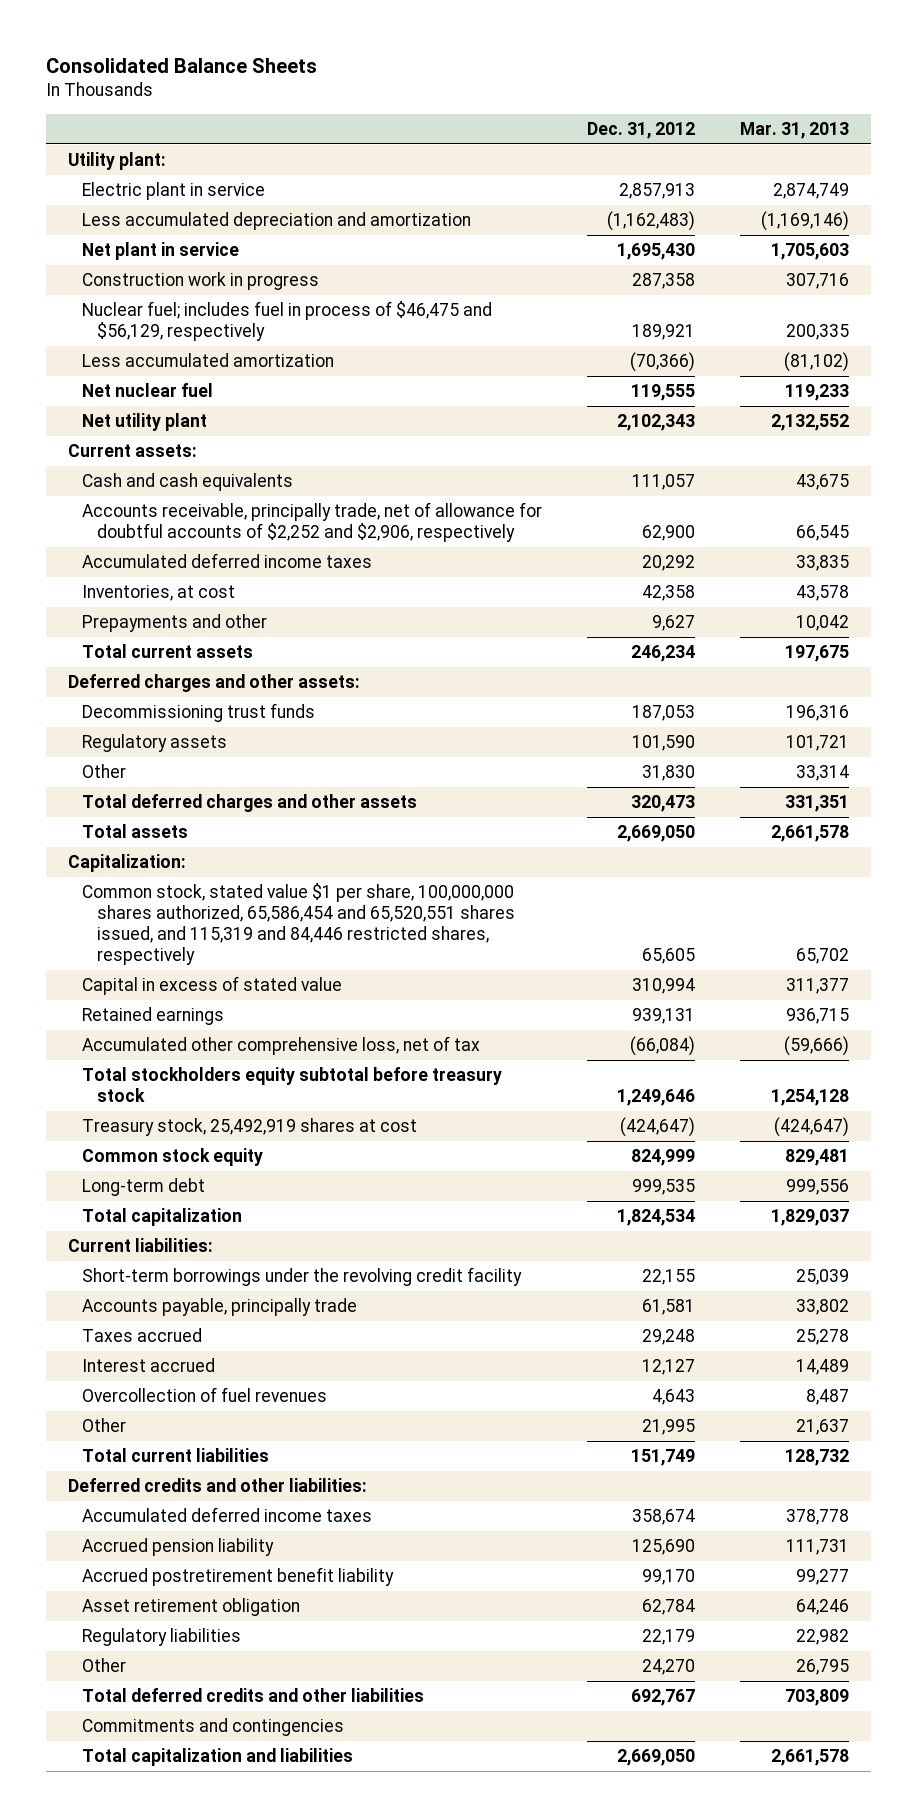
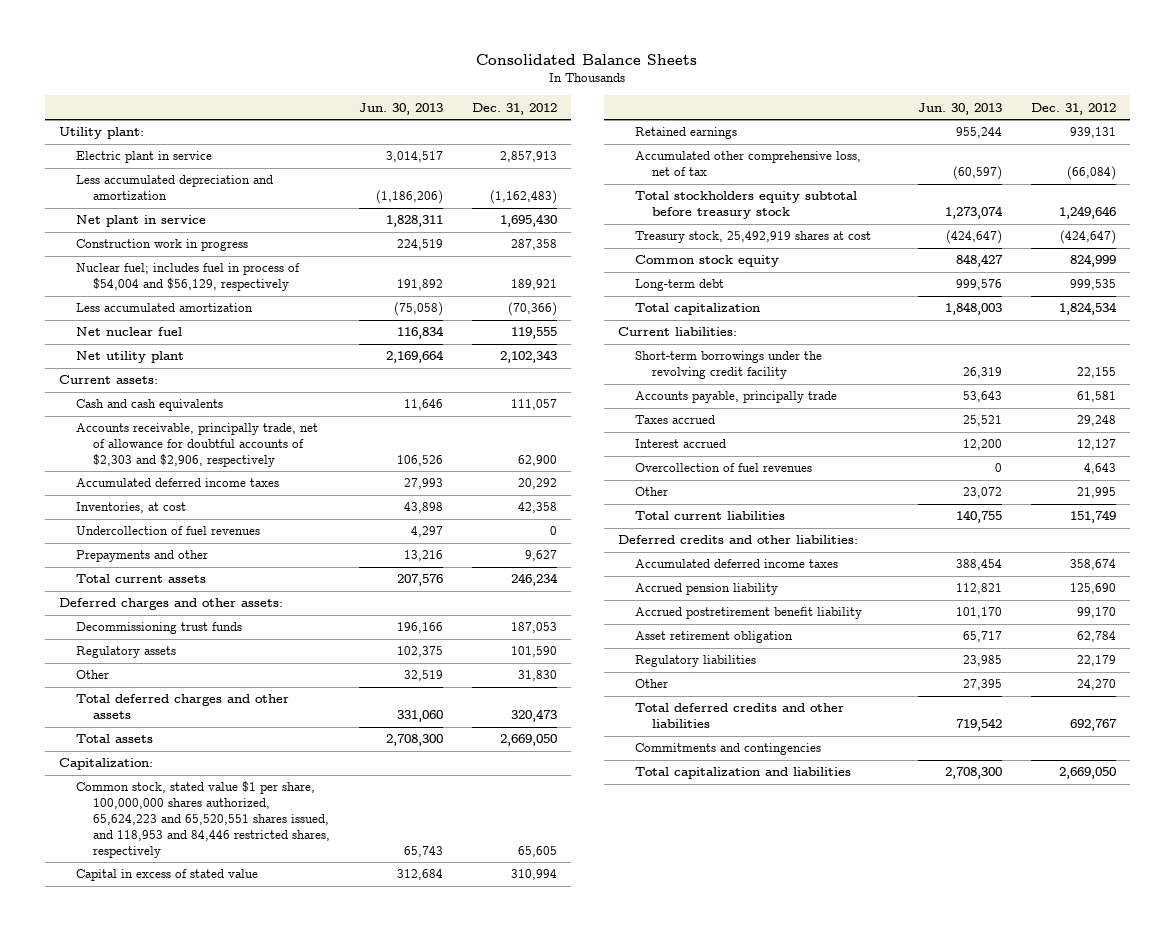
- | Dec. 31, 2012 | Mar. 31, 2013
+ | Jun. 30, 2013 | Dec. 31, 2012
- Nuclear fuel; includes fuel in process of $46,475 and $56,129, respectively | 189,921 | 200,335
+ Nuclear fuel; includes fuel in process of $54,004 and $56,129, respectively | 191,892 | 189,921
- Accounts receivable, principally trade, net of allowance for doubtful accounts of $2,252 and $2,906, respectively | 62,900 | 66,545
+ Accounts receivable, principally trade, net of allowance for doubtful accounts of $2,303 and $2,906, respectively | 106,526 | 62,900
+ Undercollection of fuel revenues | 4,297 | 0
- Common stock, stated value $1 per share, 100,000,000 shares authorized, 65,586,454 and 65,520,551 shares issued, and 115,319 and 84,446 restricted shares, respectively | 65,605 | 65,702
+ Common stock, stated value $1 per share, 100,000,000 shares authorized, 65,624,223 and 65,520,551 shares issued, and 118,953 and 84,446 restricted shares, respectively | 65,743 | 65,605

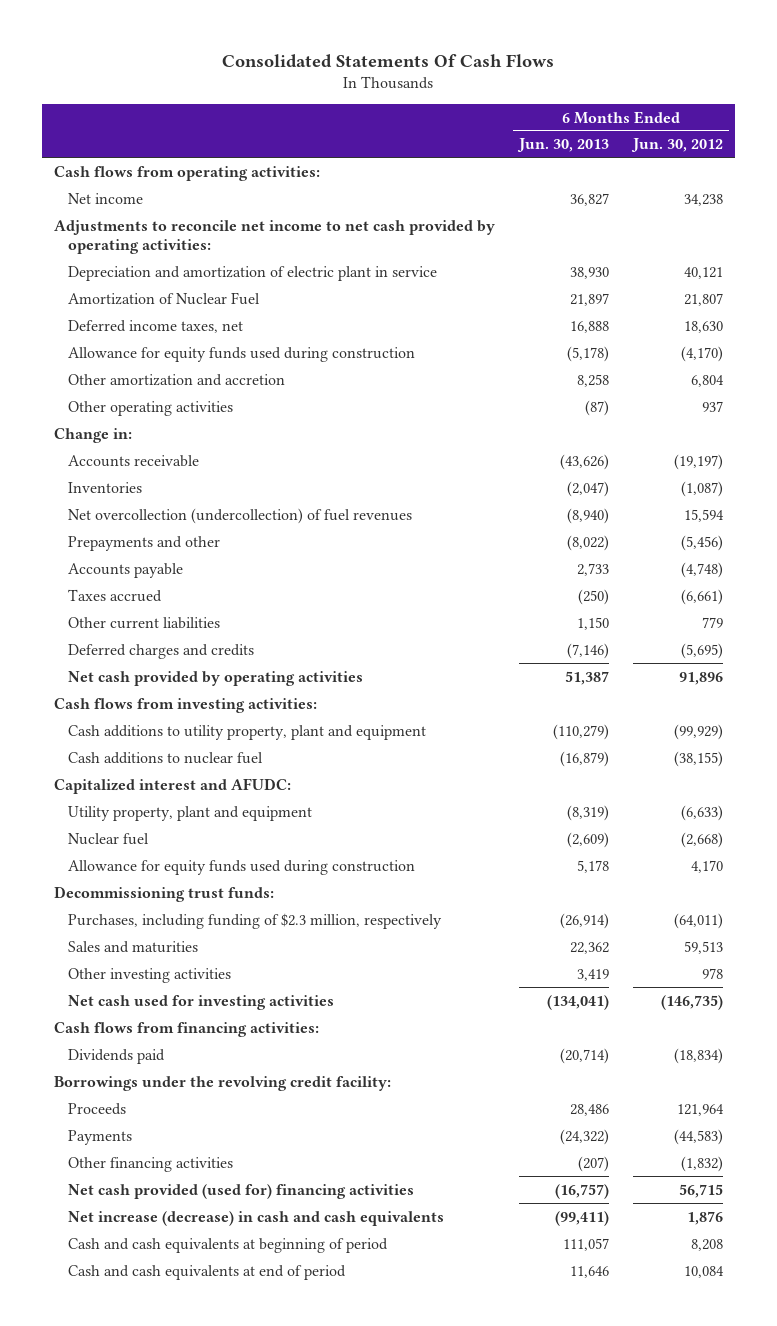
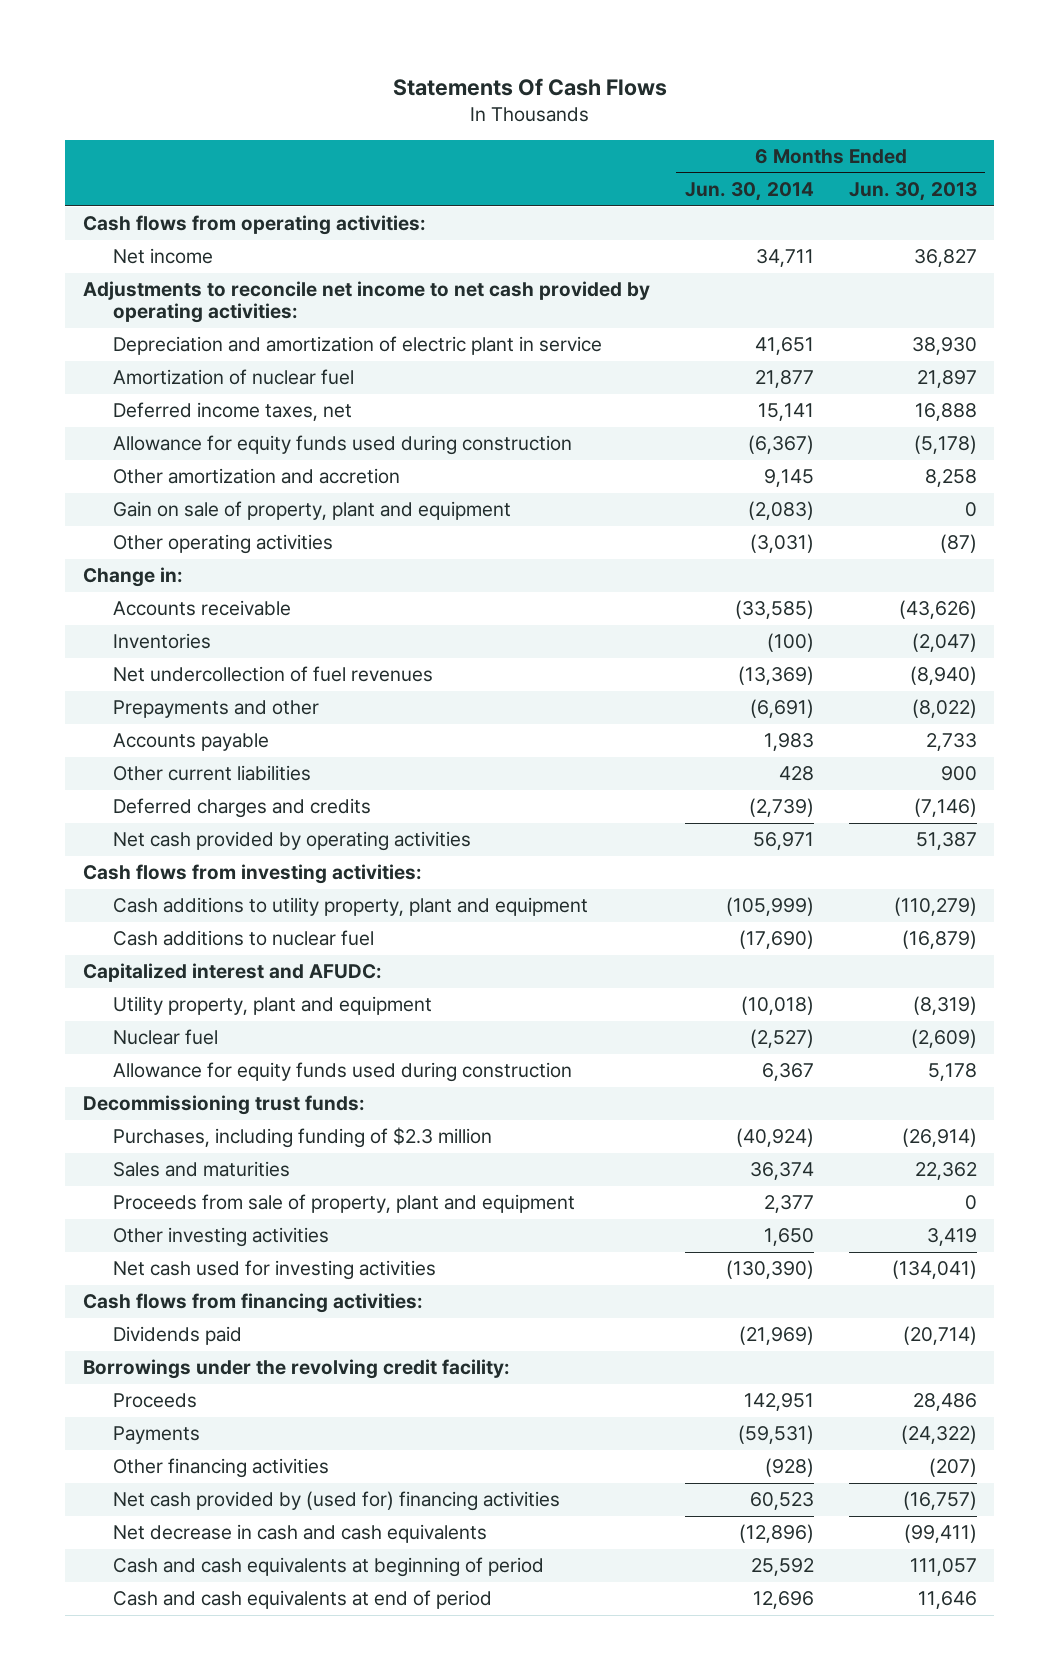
- Consolidated Statements Of Cash Flows
+ Statements Of Cash Flows
- | 6 Months Ended Jun. 30, 2013 | 6 Months Ended Jun. 30, 2012
+ | 6 Months Ended Jun. 30, 2014 | 6 Months Ended Jun. 30, 2013
- Amortization of Nuclear Fuel | 21,897 | 21,807
+ Amortization of nuclear fuel | 21,877 | 21,897
+ Gain on sale of property, plant and equipment | (2,083) | 0
- Net overcollection (undercollection) of fuel revenues | (8,940) | 15,594
+ Net undercollection of fuel revenues | (13,369) | (8,940)
- Taxes accrued | (250) | (6,661)
- Other current liabilities | 1,150 | 779
+ Other current liabilities | 428 | 900
- Purchases, including funding of $2.3 million, respectively | (26,914) | (64,011)
+ Purchases, including funding of $2.3 million | (40,924) | (26,914)
+ Proceeds from sale of property, plant and equipment | 2,377 | 0
- Net cash provided (used for) financing activities | (16,757) | 56,715
- Net increase (decrease) in cash and cash equivalents | (99,411) | 1,876
+ Net cash provided by (used for) financing activities | 60,523 | (16,757)
+ Net decrease in cash and cash equivalents | (12,896) | (99,411)

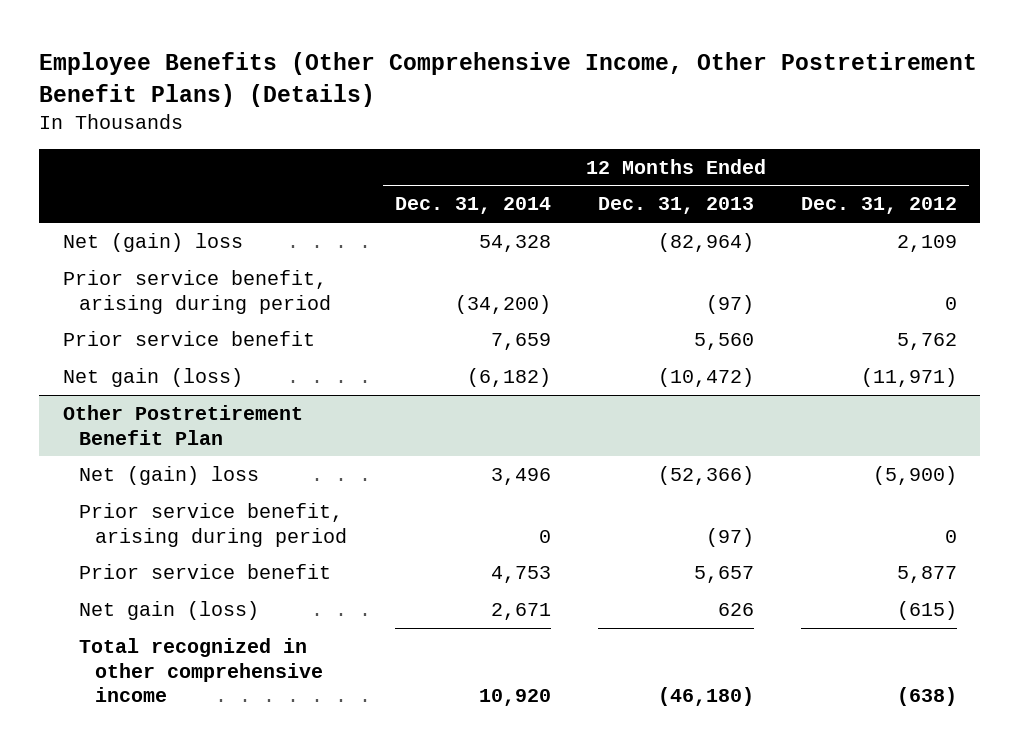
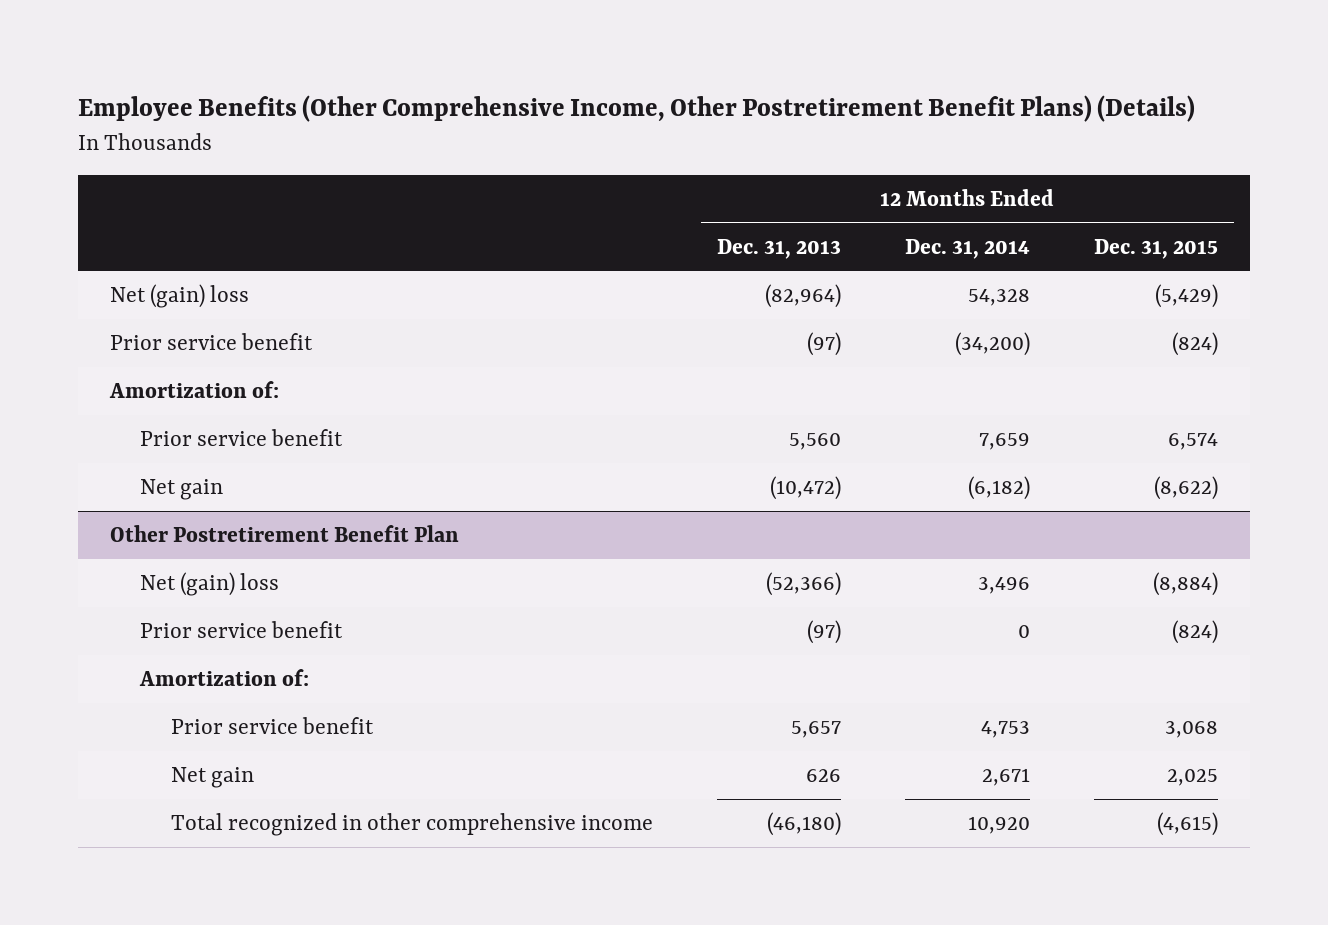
- | 12 Months Ended Dec. 31, 2014 | 12 Months Ended Dec. 31, 2013 | 12 Months Ended Dec. 31, 2012
+ | 12 Months Ended Dec. 31, 2013 | 12 Months Ended Dec. 31, 2014 | 12 Months Ended Dec. 31, 2015
- Prior service benefit, arising during period | (34,200) | (97) | 0
+ Prior service benefit | (97) | (34,200) | (824)
+ Amortization of:
- Net gain (loss) | (6,182) | (10,472) | (11,971)
+ Net gain | (10,472) | (6,182) | (8,622)
@ Other Postretirement Benefit Plan
- Prior service benefit, arising during period | 0 | (97) | 0
+ Prior service benefit | (97) | 0 | (824)
+ Amortization of:
- Net gain (loss) | 2,671 | 626 | (615)
+ Net gain | 626 | 2,671 | 2,025

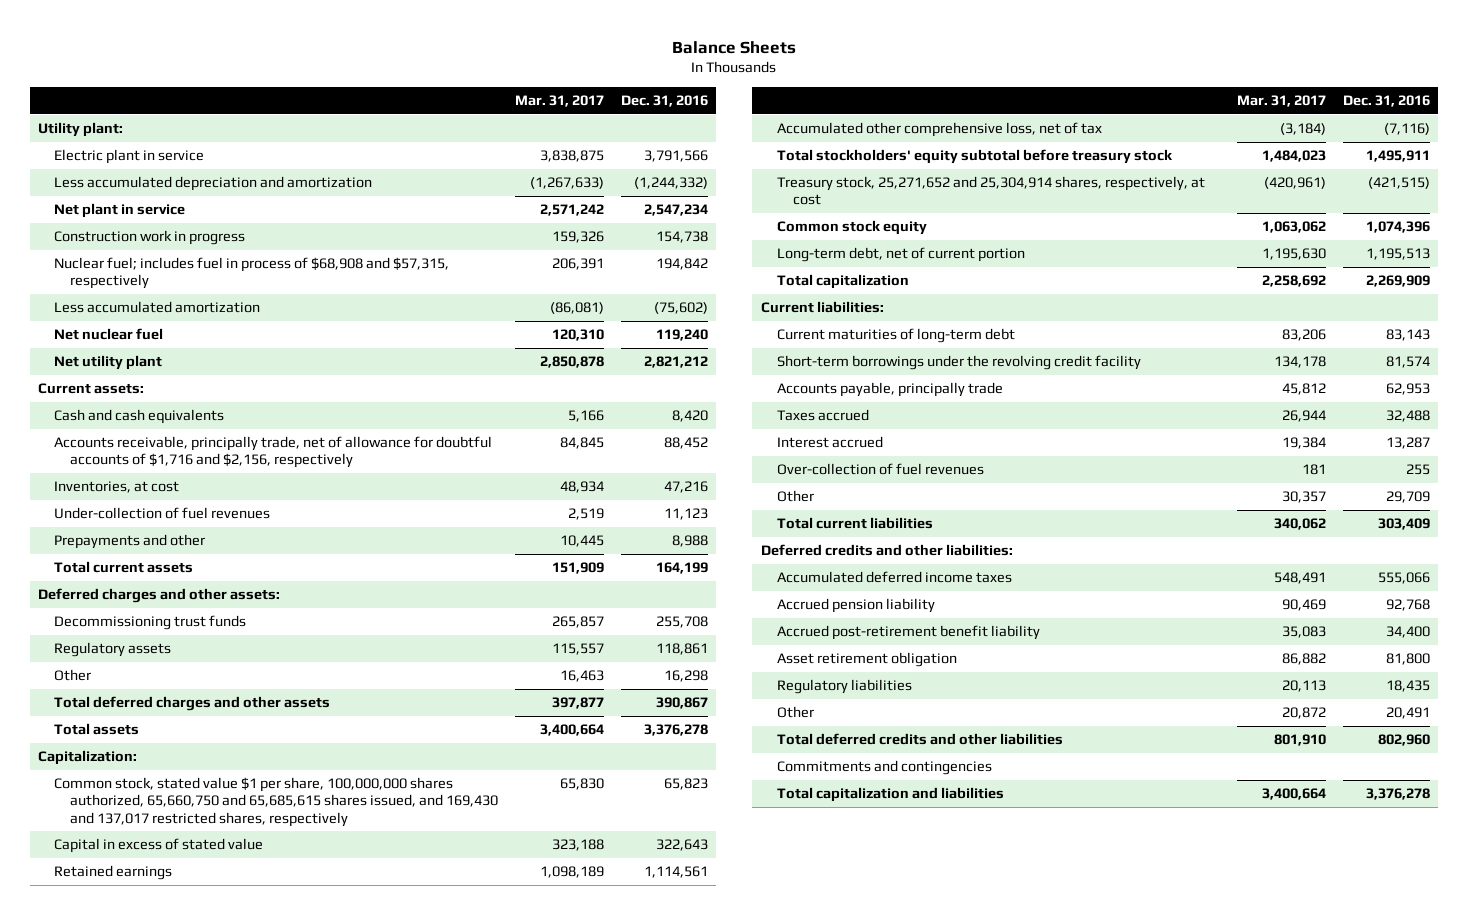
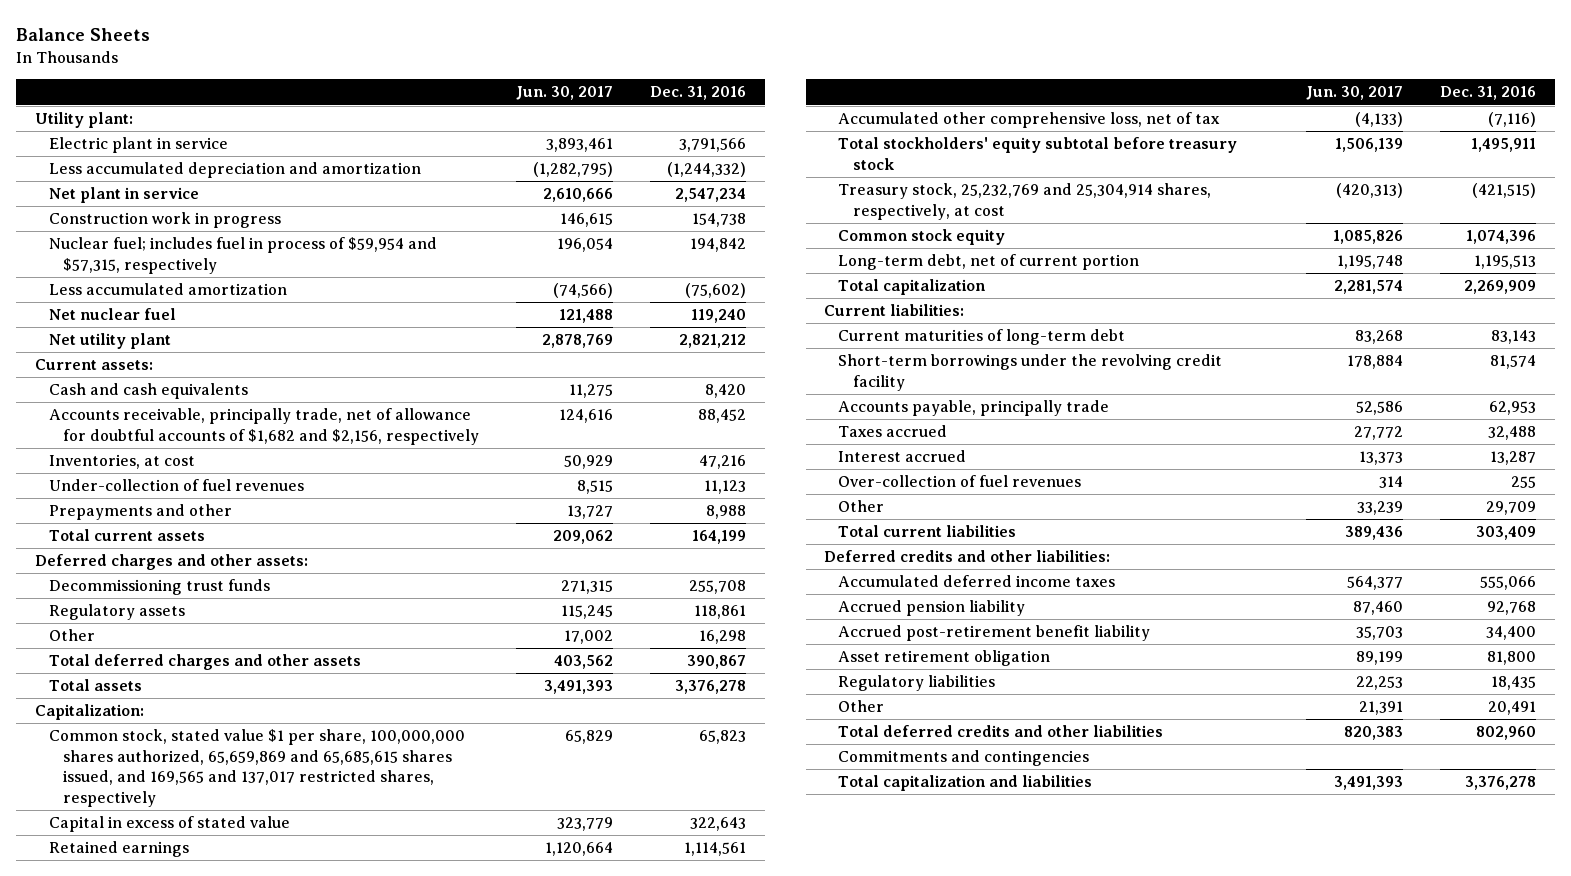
- | Mar. 31, 2017 | Dec. 31, 2016
+ | Jun. 30, 2017 | Dec. 31, 2016
- Nuclear fuel; includes fuel in process of $68,908 and $57,315, respectively | 206,391 | 194,842
+ Nuclear fuel; includes fuel in process of $59,954 and $57,315, respectively | 196,054 | 194,842
- Accounts receivable, principally trade, net of allowance for doubtful accounts of $1,716 and $2,156, respectively | 84,845 | 88,452
+ Accounts receivable, principally trade, net of allowance for doubtful accounts of $1,682 and $2,156, respectively | 124,616 | 88,452
- Common stock, stated value $1 per share, 100,000,000 shares authorized, 65,660,750 and 65,685,615 shares issued, and 169,430 and 137,017 restricted shares, respectively | 65,830 | 65,823
+ Common stock, stated value $1 per share, 100,000,000 shares authorized, 65,659,869 and 65,685,615 shares issued, and 169,565 and 137,017 restricted shares, respectively | 65,829 | 65,823
- Treasury stock, 25,271,652 and 25,304,914 shares, respectively, at cost | (420,961) | (421,515)
+ Treasury stock, 25,232,769 and 25,304,914 shares, respectively, at cost | (420,313) | (421,515)

